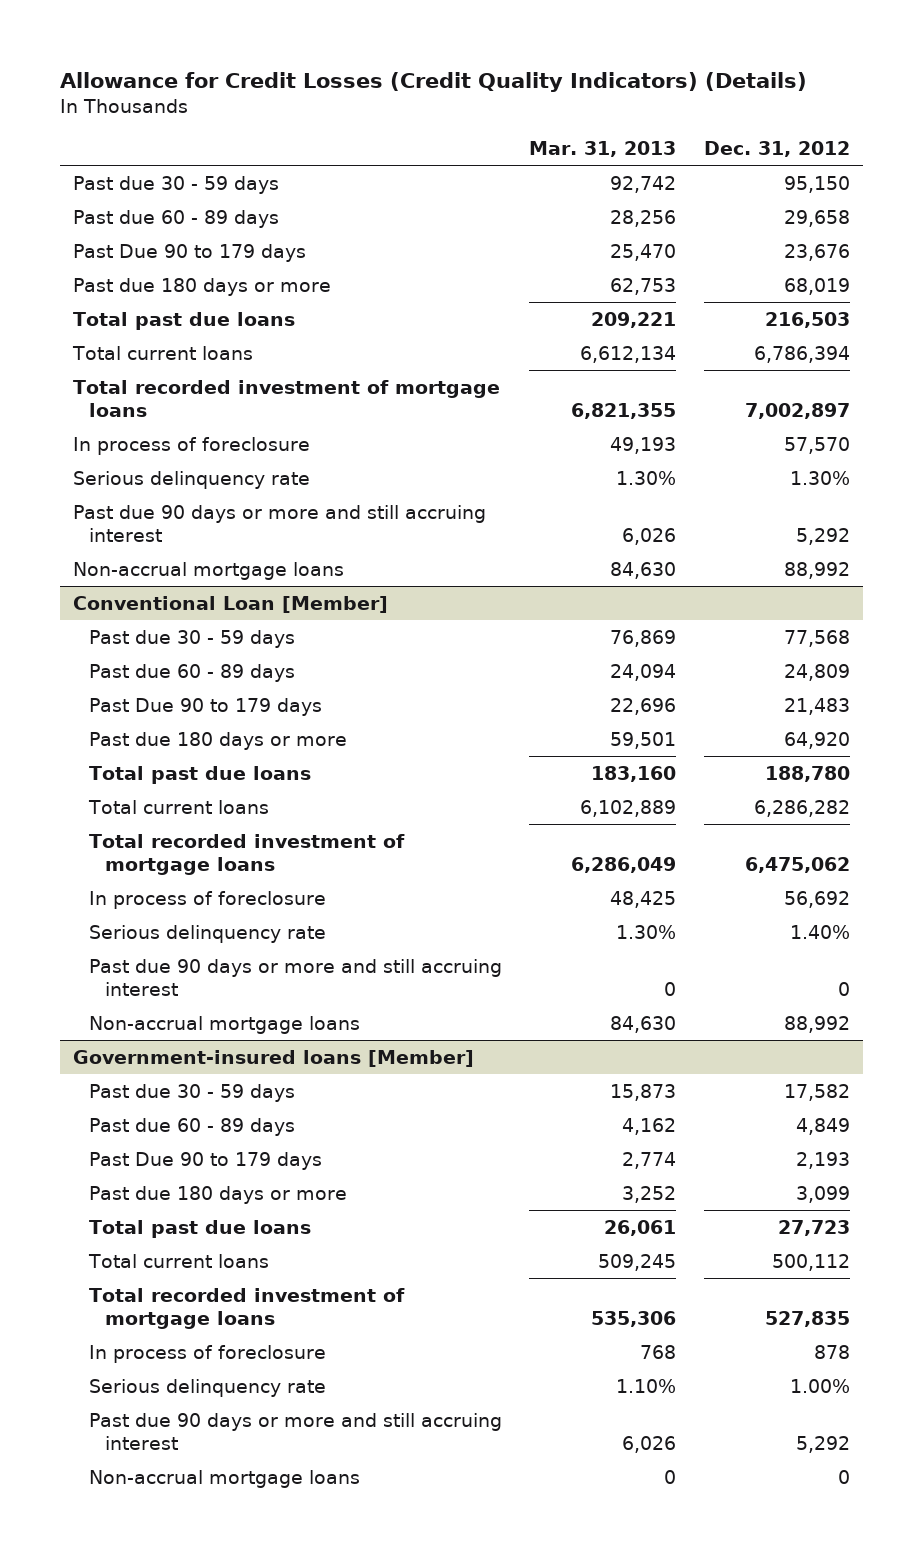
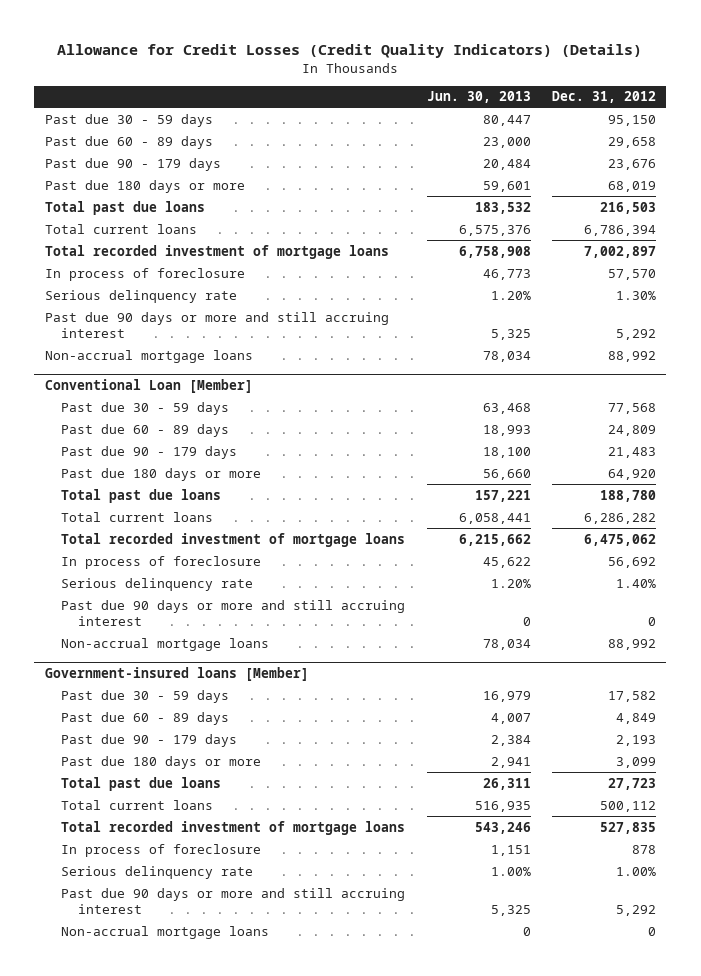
- | Mar. 31, 2013 | Dec. 31, 2012
+ | Jun. 30, 2013 | Dec. 31, 2012
- Past Due 90 to 179 days | 25,470 | 23,676
+ Past due 90 - 179 days | 20,484 | 23,676
@ Conventional Loan [Member]
- Past Due 90 to 179 days | 22,696 | 21,483
+ Past due 90 - 179 days | 18,100 | 21,483
@ Government-insured loans [Member]
- Past Due 90 to 179 days | 2,774 | 2,193
+ Past due 90 - 179 days | 2,384 | 2,193

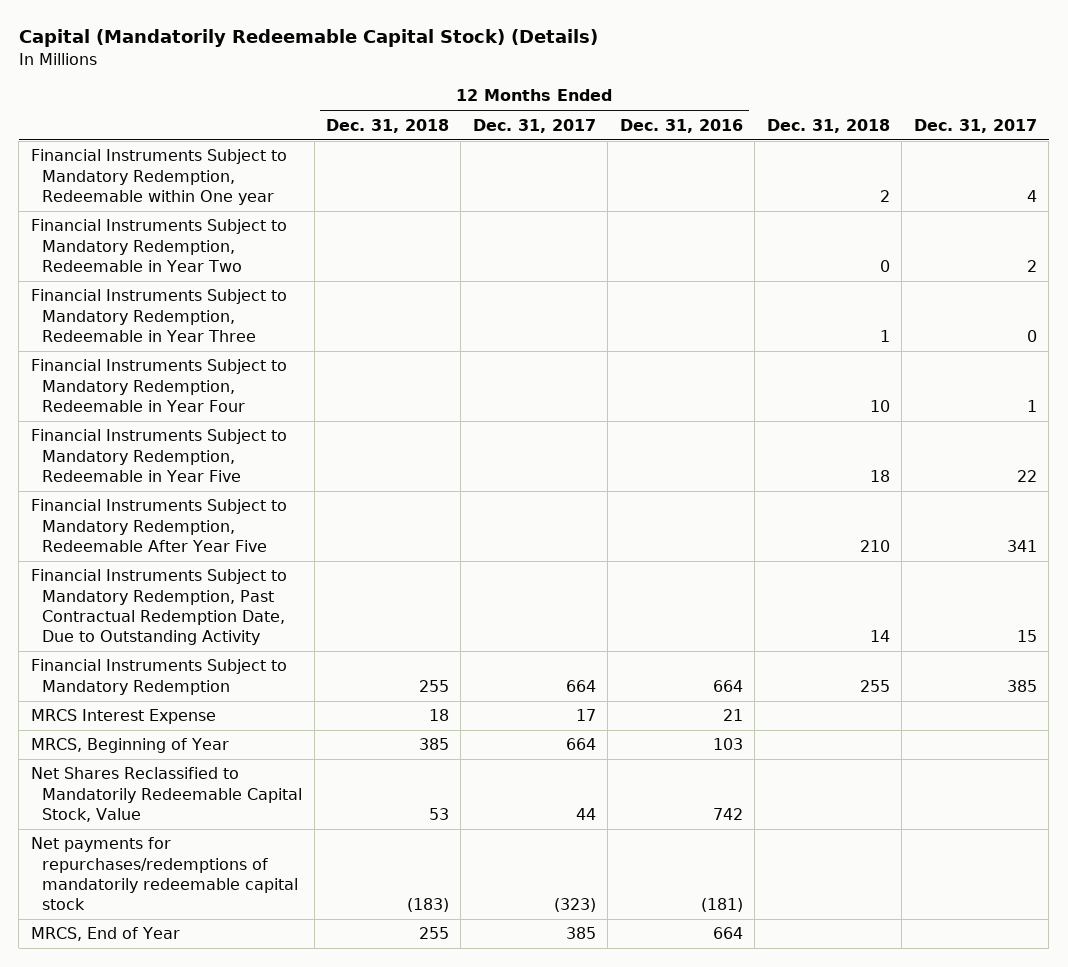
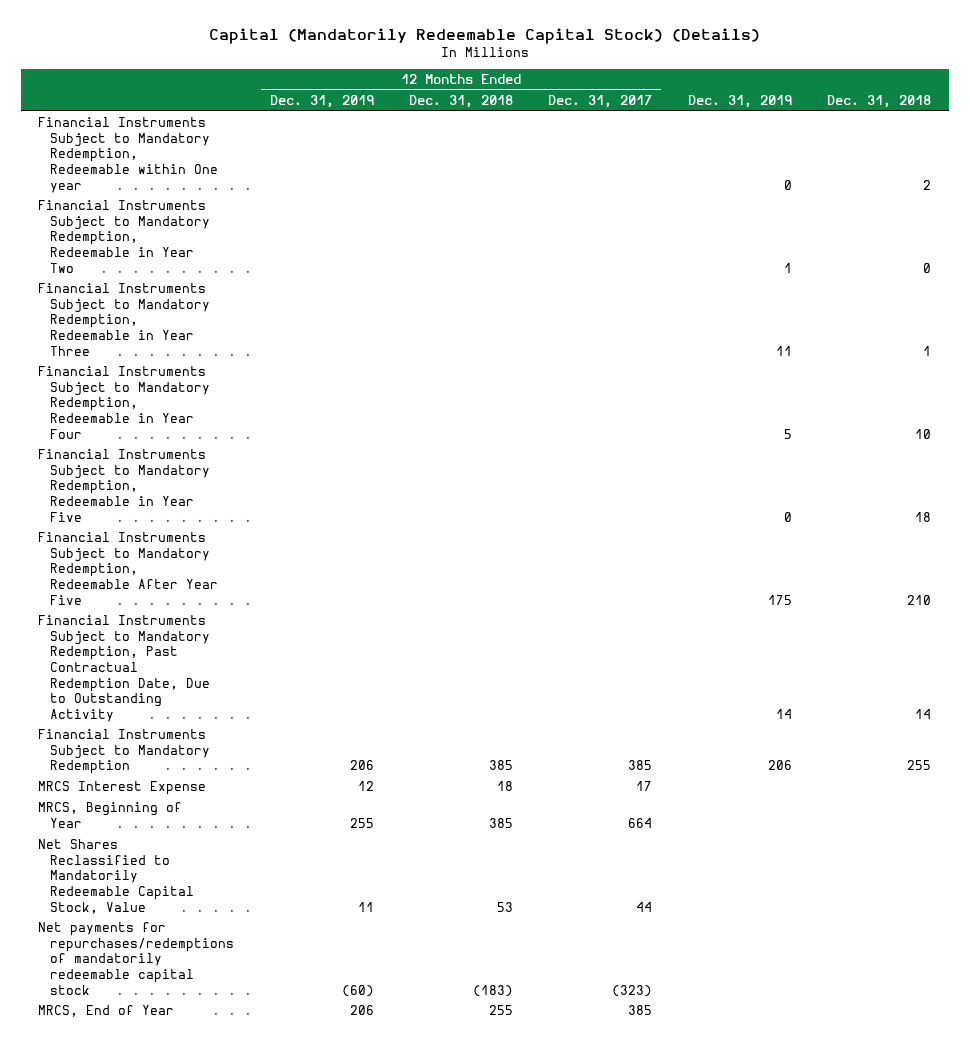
- | 12 Months Ended Dec. 31, 2018 | 12 Months Ended Dec. 31, 2017 | 12 Months Ended Dec. 31, 2016 | Dec. 31, 2018 | Dec. 31, 2017
+ | 12 Months Ended Dec. 31, 2019 | 12 Months Ended Dec. 31, 2018 | 12 Months Ended Dec. 31, 2017 | Dec. 31, 2019 | Dec. 31, 2018
- Financial Instruments Subject to Mandatory Redemption | 255 | 664 | 664 | 255 | 385
+ Financial Instruments Subject to Mandatory Redemption | 206 | 385 | 385 | 206 | 255

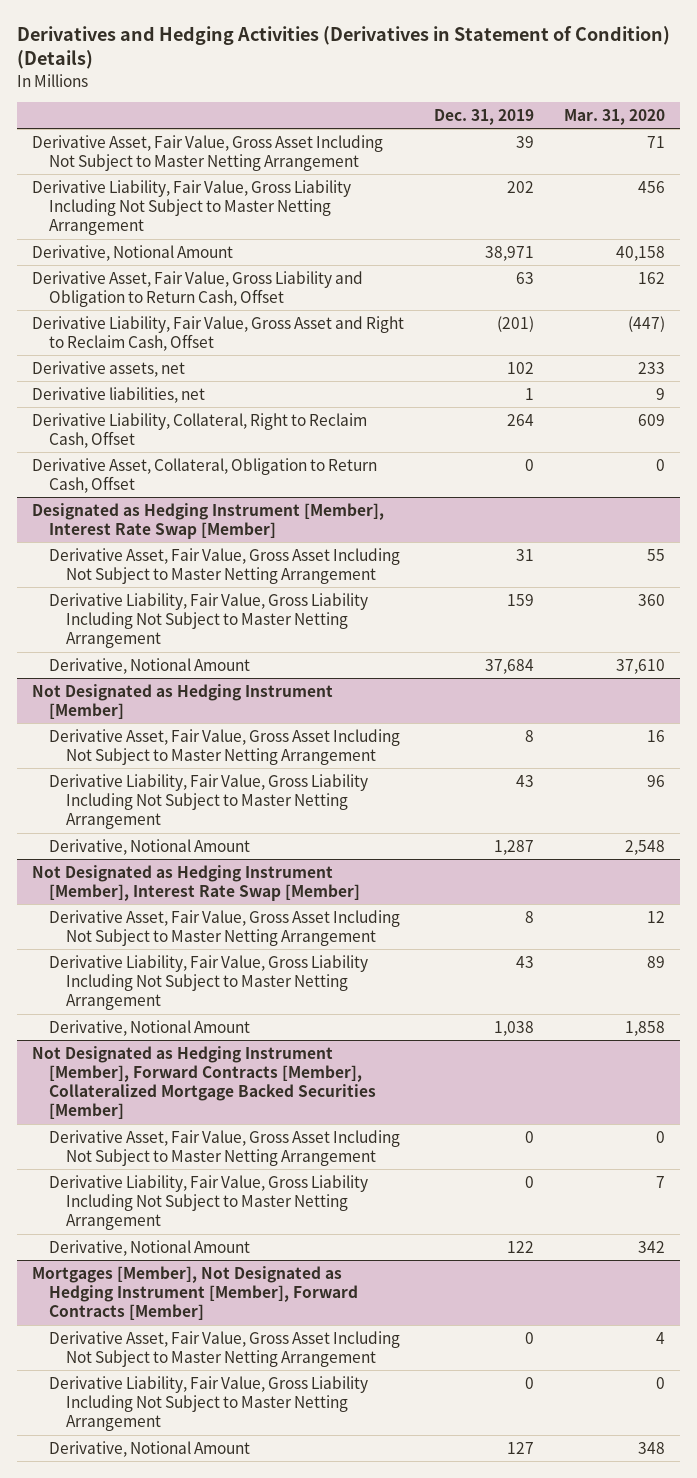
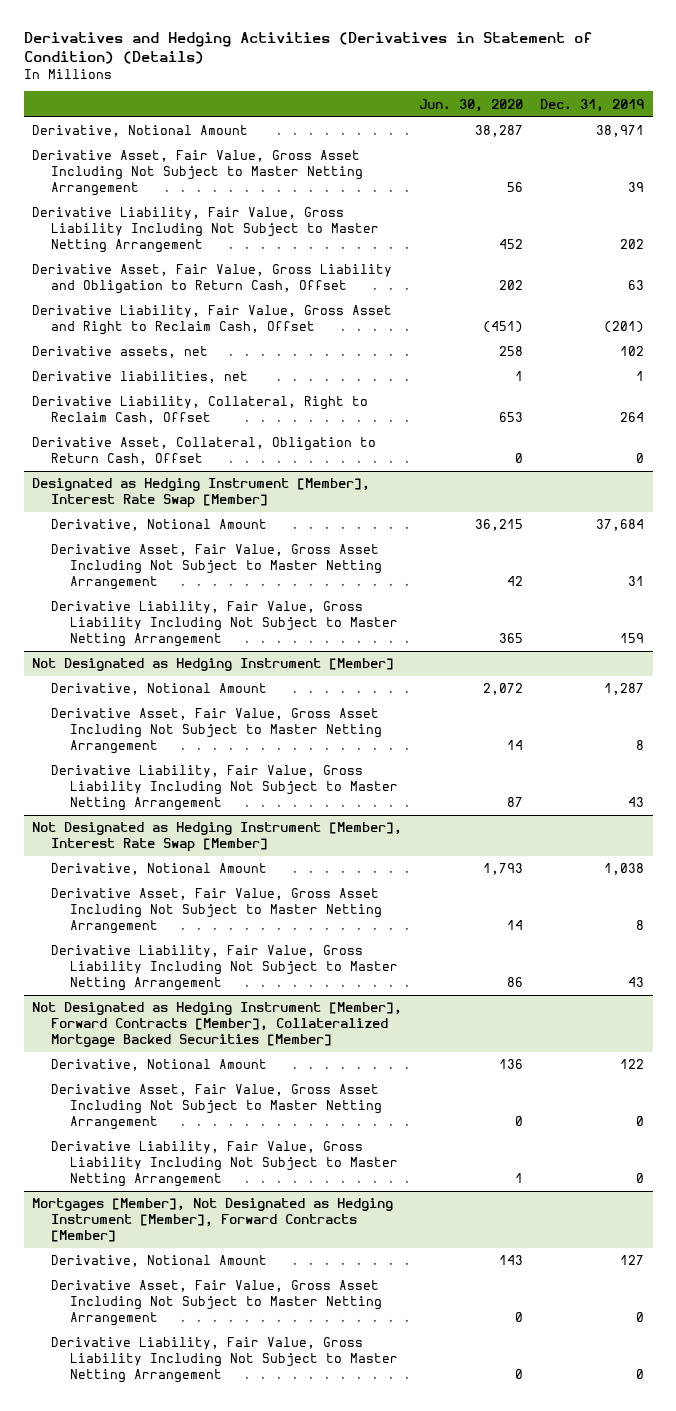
- | Dec. 31, 2019 | Mar. 31, 2020
+ | Jun. 30, 2020 | Dec. 31, 2019
moved up: Derivative, Notional Amount | 38,287 | 38,971
@ Designated as Hedging Instrument [Member], Interest Rate Swap [Member]
moved up: Derivative, Notional Amount | 36,215 | 37,684
@ Not Designated as Hedging Instrument [Member]
moved up: Derivative, Notional Amount | 2,072 | 1,287
@ Not Designated as Hedging Instrument [Member], Interest Rate Swap [Member]
moved up: Derivative, Notional Amount | 1,793 | 1,038
@ Not Designated as Hedging Instrument [Member], Forward Contracts [Member], Collateralized Mortgage Backed Securities [Member]
moved up: Derivative, Notional Amount | 136 | 122
@ Mortgages [Member], Not Designated as Hedging Instrument [Member], Forward Contracts [Member]
moved up: Derivative, Notional Amount | 143 | 127

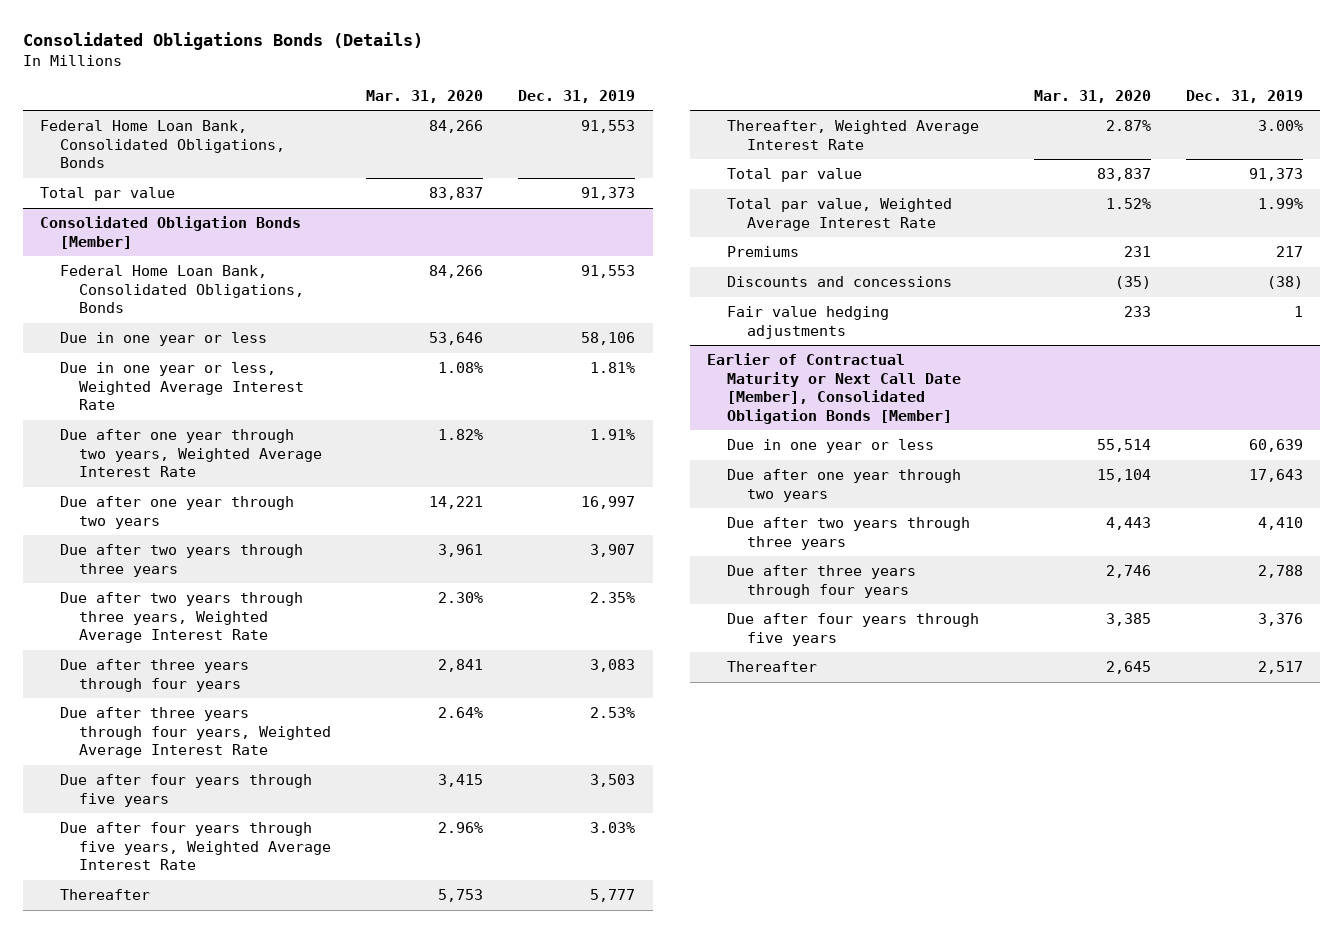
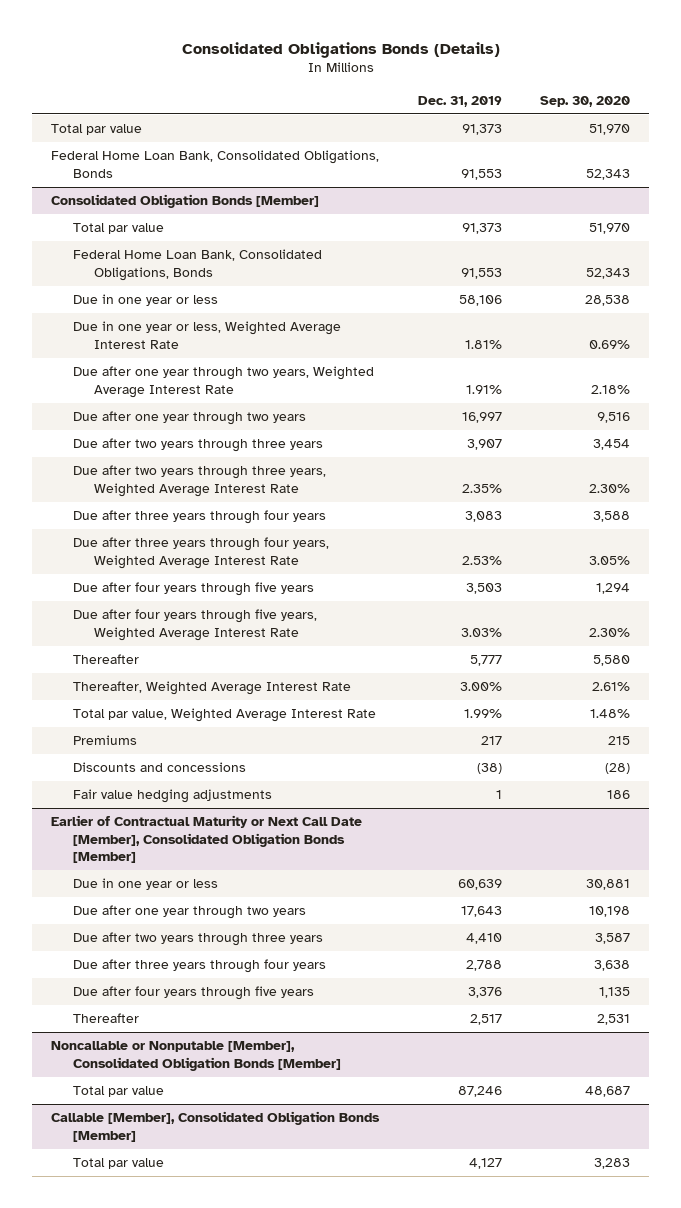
- | Mar. 31, 2020 | Dec. 31, 2019
+ | Dec. 31, 2019 | Sep. 30, 2020
moved down: Federal Home Loan Bank, Consolidated Obligations, Bonds | 91,553 | 52,343
@ Consolidated Obligation Bonds [Member]
moved up: Total par value | 91,373 | 51,970
+ Noncallable or Nonputable [Member], Consolidated Obligation Bonds [Member]
+ Total par value | 87,246 | 48,687
+ Callable [Member], Consolidated Obligation Bonds [Member]
+ Total par value | 4,127 | 3,283

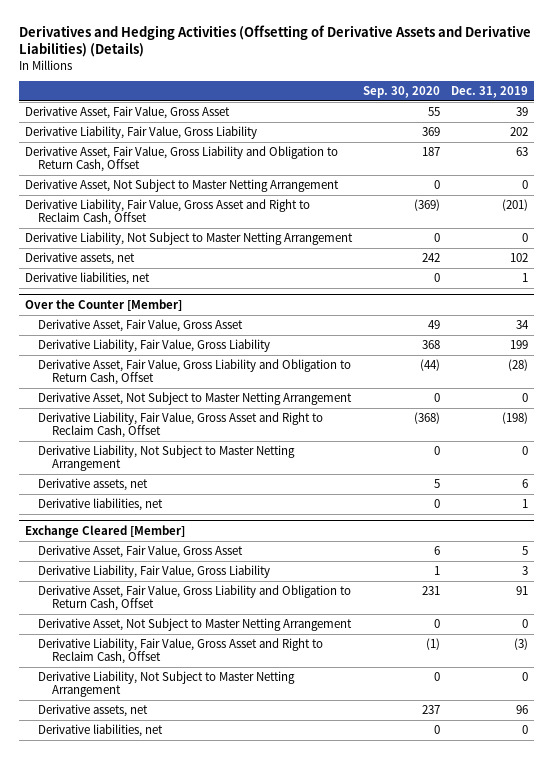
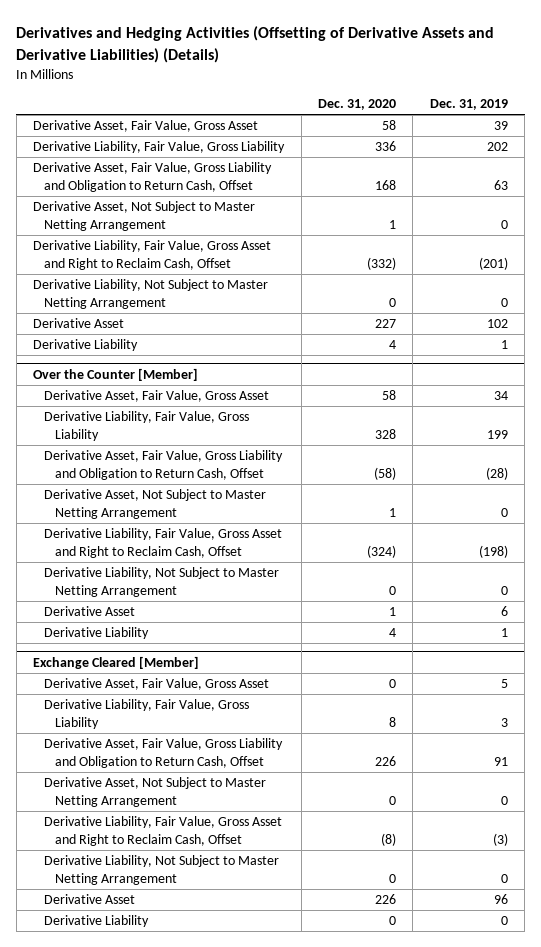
- | Sep. 30, 2020 | Dec. 31, 2019
+ | Dec. 31, 2020 | Dec. 31, 2019
- Derivative assets, net | 242 | 102
- Derivative liabilities, net | 0 | 1
+ Derivative Asset | 227 | 102
+ Derivative Liability | 4 | 1
@ Over the Counter [Member]
- Derivative assets, net | 5 | 6
- Derivative liabilities, net | 0 | 1
+ Derivative Asset | 1 | 6
+ Derivative Liability | 4 | 1
@ Exchange Cleared [Member]
- Derivative assets, net | 237 | 96
- Derivative liabilities, net | 0 | 0
+ Derivative Asset | 226 | 96
+ Derivative Liability | 0 | 0

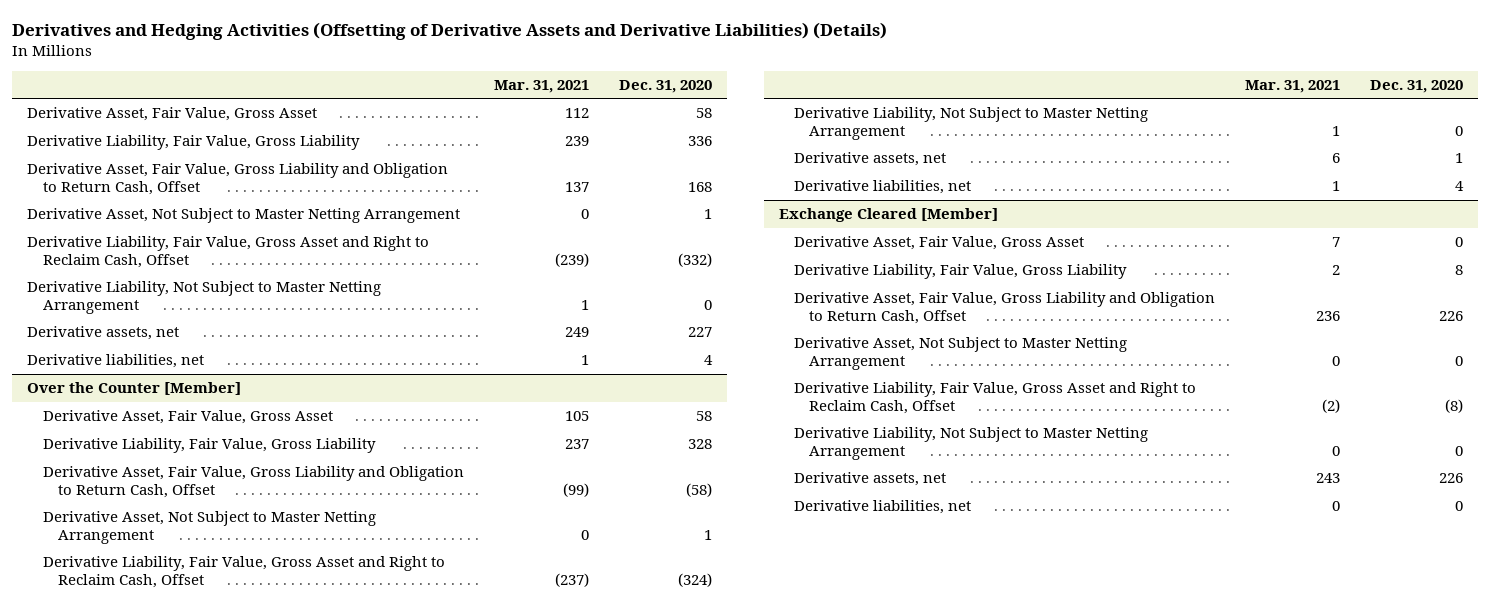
- | Dec. 31, 2020 | Dec. 31, 2019
+ | Mar. 31, 2021 | Dec. 31, 2020
- Derivative Asset | 227 | 102
- Derivative Liability | 4 | 1
+ Derivative assets, net | 249 | 227
+ Derivative liabilities, net | 1 | 4
@ Over the Counter [Member]
- Derivative Asset | 1 | 6
- Derivative Liability | 4 | 1
+ Derivative assets, net | 6 | 1
+ Derivative liabilities, net | 1 | 4
@ Exchange Cleared [Member]
- Derivative Asset | 226 | 96
- Derivative Liability | 0 | 0
+ Derivative assets, net | 243 | 226
+ Derivative liabilities, net | 0 | 0

